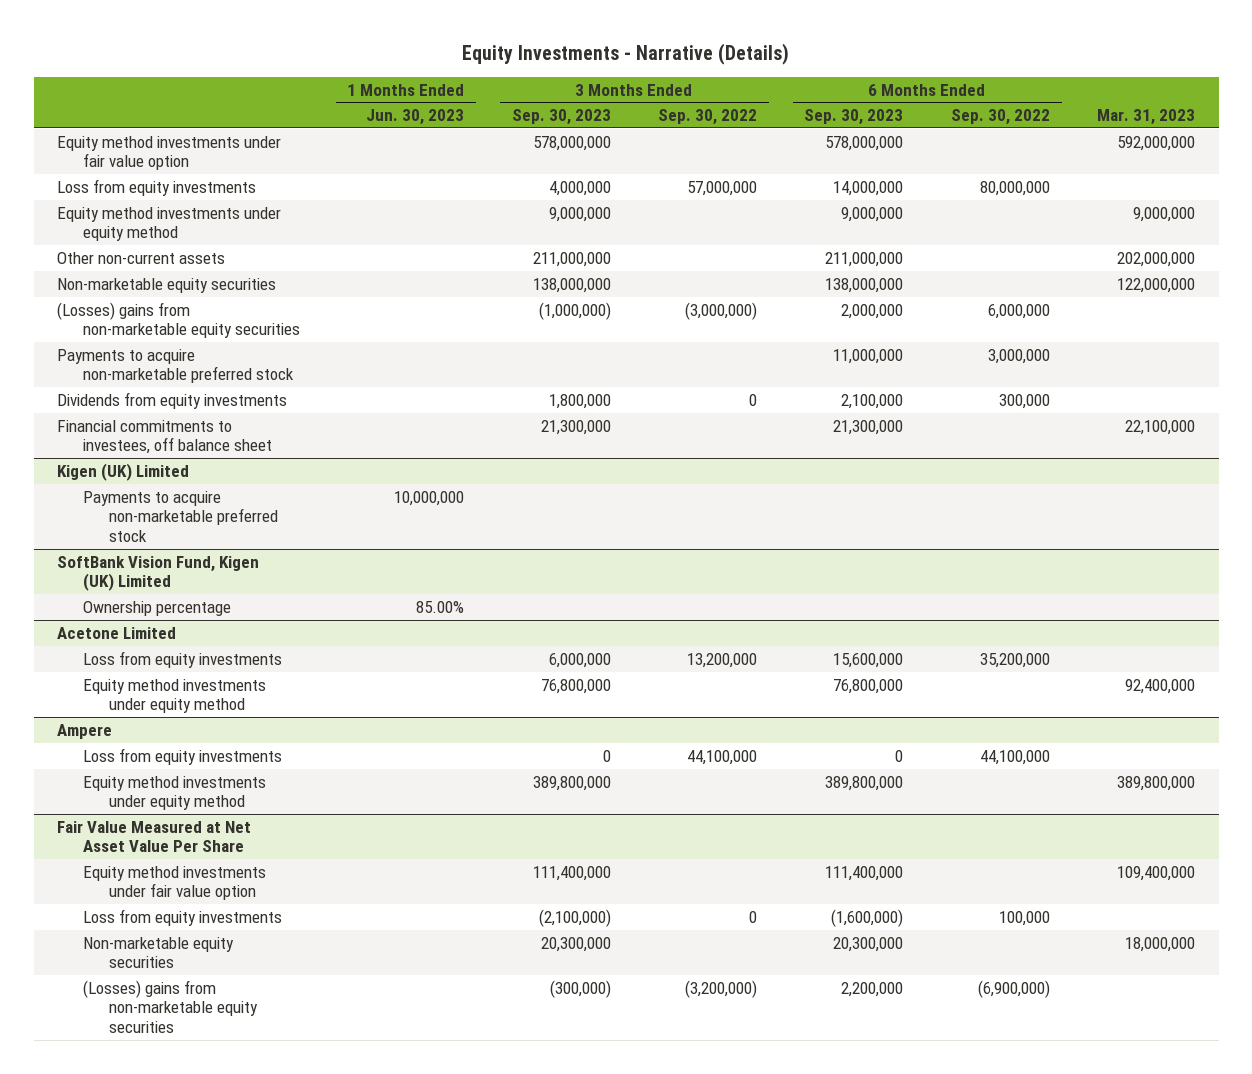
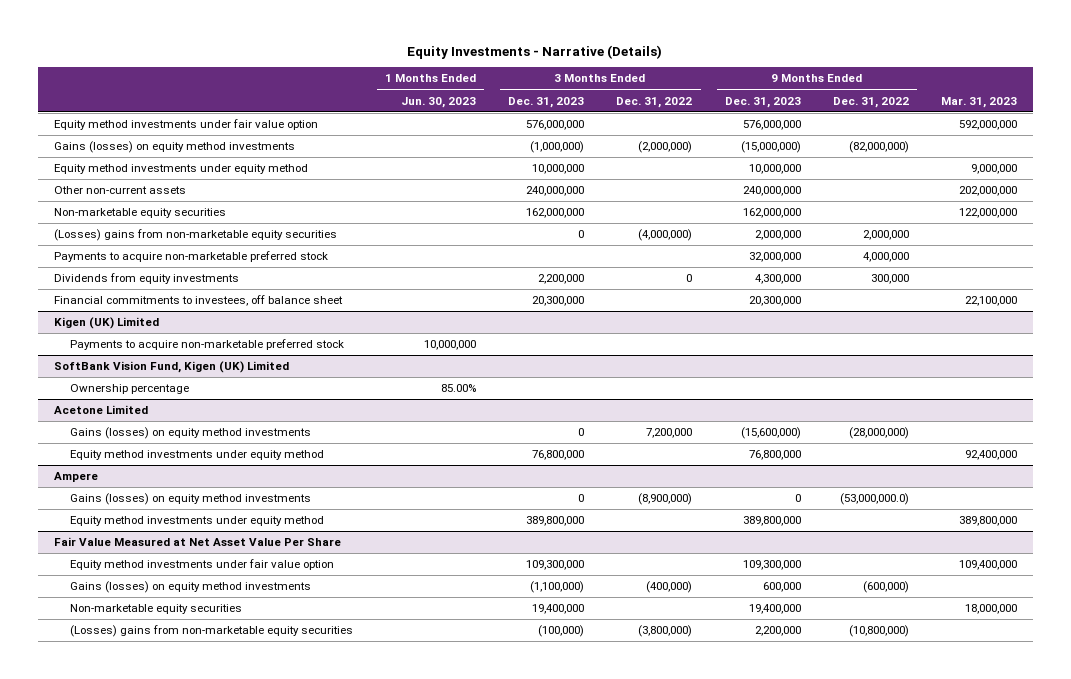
- | 1 Months Ended Jun. 30, 2023 | 3 Months Ended Sep. 30, 2023 | 3 Months Ended Sep. 30, 2022 | 6 Months Ended Sep. 30, 2023 | 6 Months Ended Sep. 30, 2022 | Mar. 31, 2023
+ | 1 Months Ended Jun. 30, 2023 | 3 Months Ended Dec. 31, 2023 | 3 Months Ended Dec. 31, 2022 | 9 Months Ended Dec. 31, 2023 | 9 Months Ended Dec. 31, 2022 | Mar. 31, 2023
- Loss from equity investments | | 4,000,000 | 57,000,000 | 14,000,000 | 80,000,000 |
+ Gains (losses) on equity method investments | | (1,000,000) | (2,000,000) | (15,000,000) | (82,000,000) |
@ Acetone Limited
- Loss from equity investments | | 6,000,000 | 13,200,000 | 15,600,000 | 35,200,000 |
+ Gains (losses) on equity method investments | | 0 | 7,200,000 | (15,600,000) | (28,000,000) |
@ Ampere
- Loss from equity investments | | 0 | 44,100,000 | 0 | 44,100,000 |
+ Gains (losses) on equity method investments | | 0 | (8,900,000) | 0 | (53,000,000.0) |
@ Fair Value Measured at Net Asset Value Per Share
- Loss from equity investments | | (2,100,000) | 0 | (1,600,000) | 100,000 |
+ Gains (losses) on equity method investments | | (1,100,000) | (400,000) | 600,000 | (600,000) |

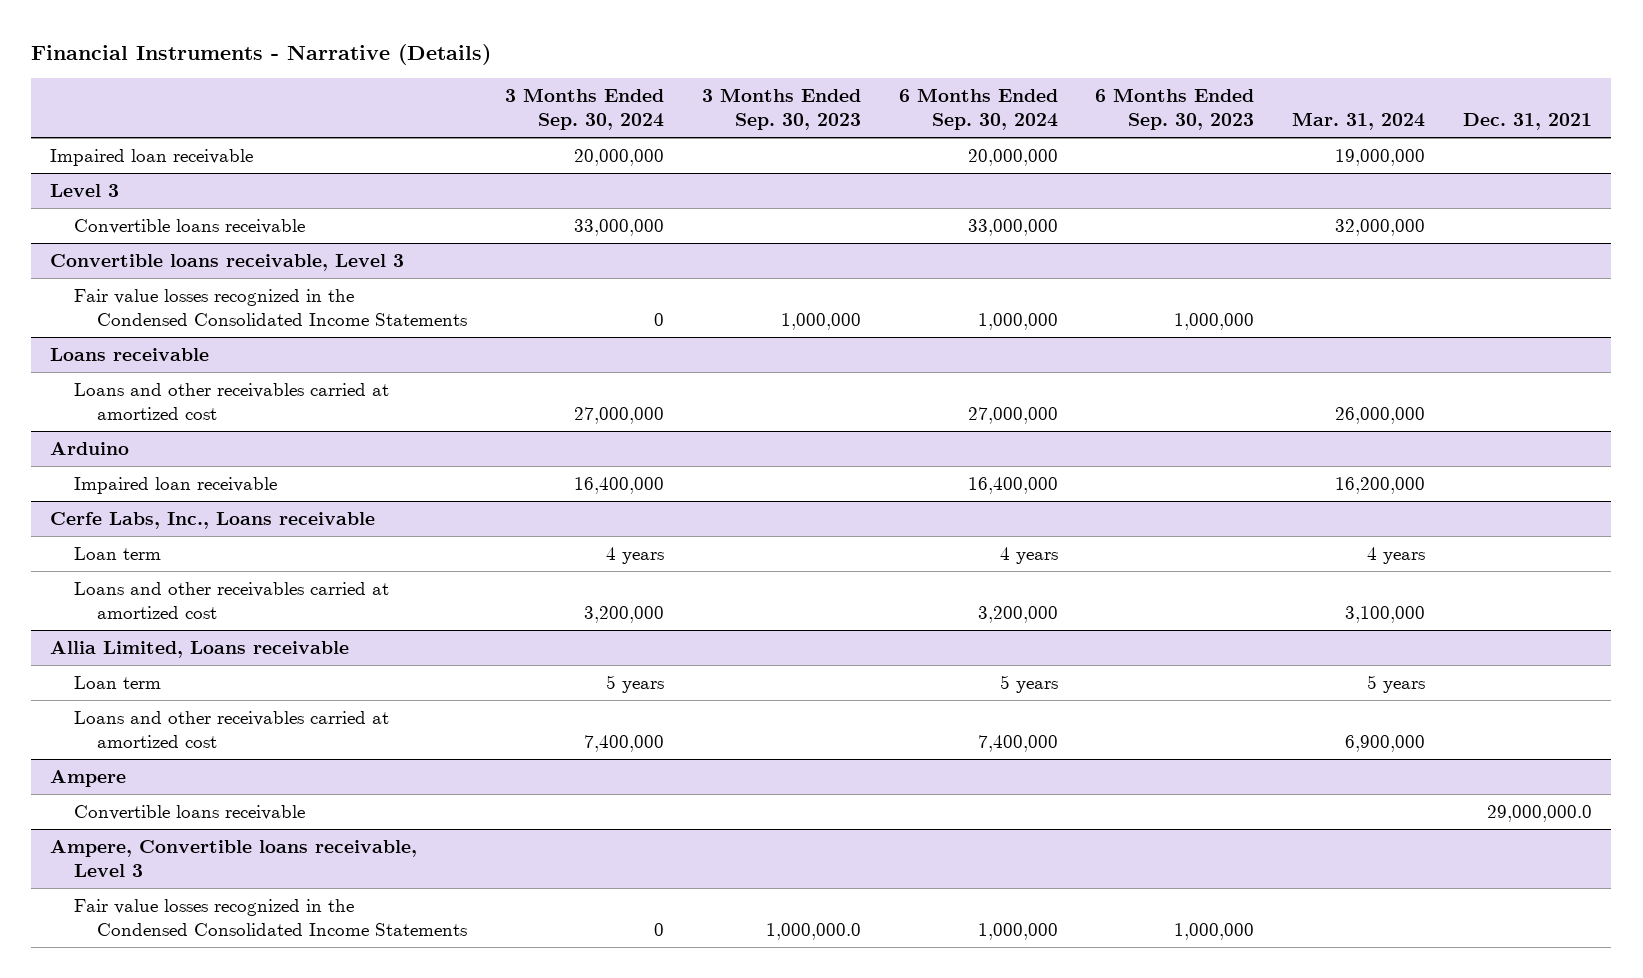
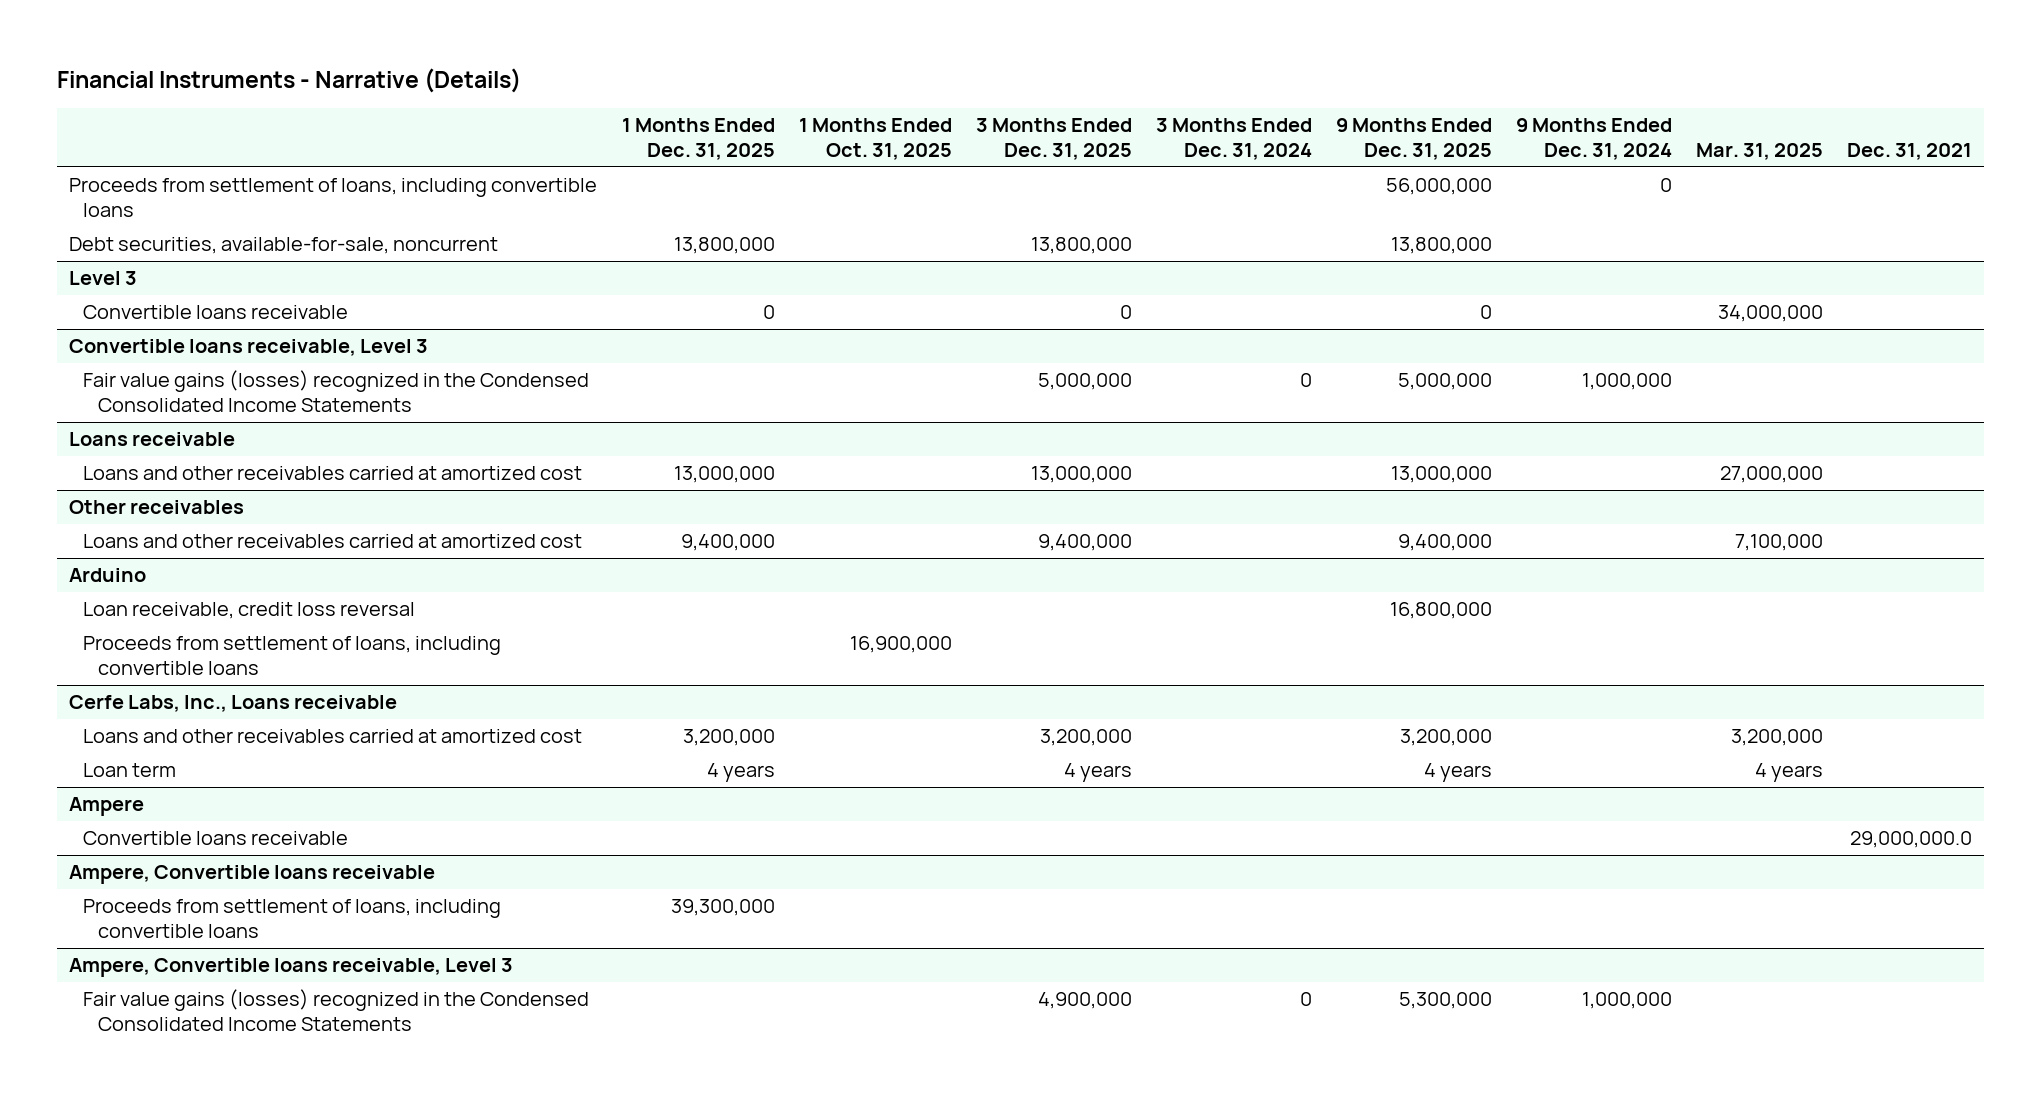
- | 3 Months Ended Sep. 30, 2024 | 3 Months Ended Sep. 30, 2023 | 6 Months Ended Sep. 30, 2024 | 6 Months Ended Sep. 30, 2023 | Mar. 31, 2024 | Dec. 31, 2021
+ | 1 Months Ended Dec. 31, 2025 | 1 Months Ended Oct. 31, 2025 | 3 Months Ended Dec. 31, 2025 | 3 Months Ended Dec. 31, 2024 | 9 Months Ended Dec. 31, 2025 | 9 Months Ended Dec. 31, 2024 | Mar. 31, 2025 | Dec. 31, 2021
- Impaired loan receivable | 20,000,000 | | 20,000,000 | | 19,000,000 |
+ Proceeds from settlement of loans, including convertible loans | | | | | 56,000,000 | 0 | |
+ Debt securities, available-for-sale, noncurrent | 13,800,000 | | 13,800,000 | | 13,800,000 | | |
@ Convertible loans receivable, Level 3
- Fair value losses recognized in the Condensed Consolidated Income Statements | 0 | 1,000,000 | 1,000,000 | 1,000,000 | |
+ Fair value gains (losses) recognized in the Condensed Consolidated Income Statements | | | 5,000,000 | 0 | 5,000,000 | 1,000,000 | |
+ Other receivables
+ Loans and other receivables carried at amortized cost | 9,400,000 | | 9,400,000 | | 9,400,000 | | 7,100,000 |
@ Arduino
- Impaired loan receivable | 16,400,000 | | 16,400,000 | | 16,200,000 |
+ Loan receivable, credit loss reversal | | | | | 16,800,000 | | |
+ Proceeds from settlement of loans, including convertible loans | | 16,900,000 | | | | | |
- Allia Limited, Loans receivable
- Loan term | 5 years | | 5 years | | 5 years |
- Loans and other receivables carried at amortized cost | 7,400,000 | | 7,400,000 | | 6,900,000 |
@ Cerfe Labs, Inc., Loans receivable
moved down: Loan term | 4 years | | 4 years | | 4 years | | 4 years |
+ Ampere, Convertible loans receivable
+ Proceeds from settlement of loans, including convertible loans | 39,300,000 | | | | | | |
@ Ampere, Convertible loans receivable, Level 3
- Fair value losses recognized in the Condensed Consolidated Income Statements | 0 | 1,000,000.0 | 1,000,000 | 1,000,000 | |
+ Fair value gains (losses) recognized in the Condensed Consolidated Income Statements | | | 4,900,000 | 0 | 5,300,000 | 1,000,000 | |

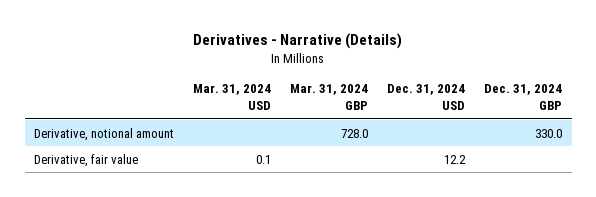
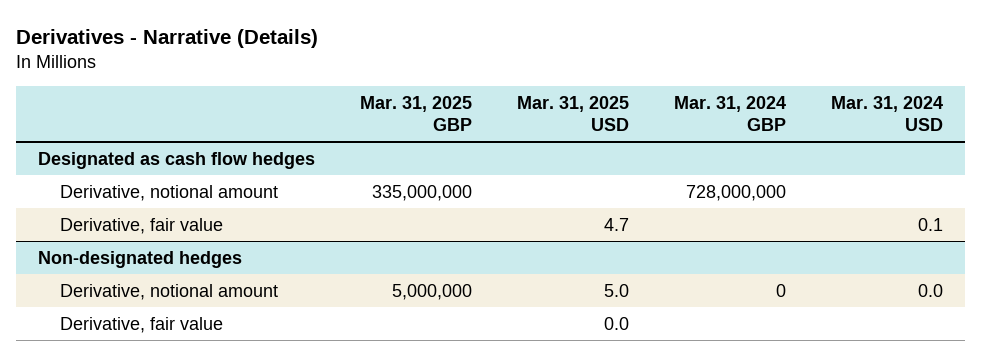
- | Mar. 31, 2024 USD | Mar. 31, 2024 GBP | Dec. 31, 2024 USD | Dec. 31, 2024 GBP
+ | Mar. 31, 2025 GBP | Mar. 31, 2025 USD | Mar. 31, 2024 GBP | Mar. 31, 2024 USD
- Derivative, notional amount | | 728.0 | | 330.0
+ Designated as cash flow hedges
+ Derivative, notional amount | 335,000,000 | | 728,000,000 |
+ Non-designated hedges
+ Derivative, notional amount | 5,000,000 | 5.0 | 0 | 0.0
+ Derivative, fair value | | 0.0 | |

